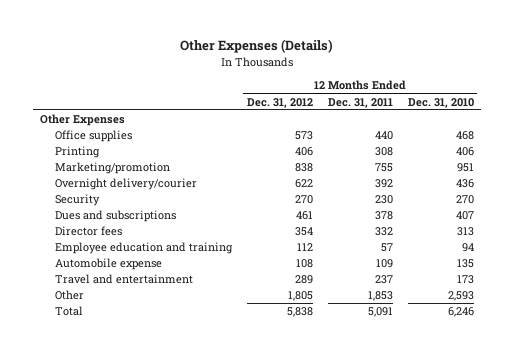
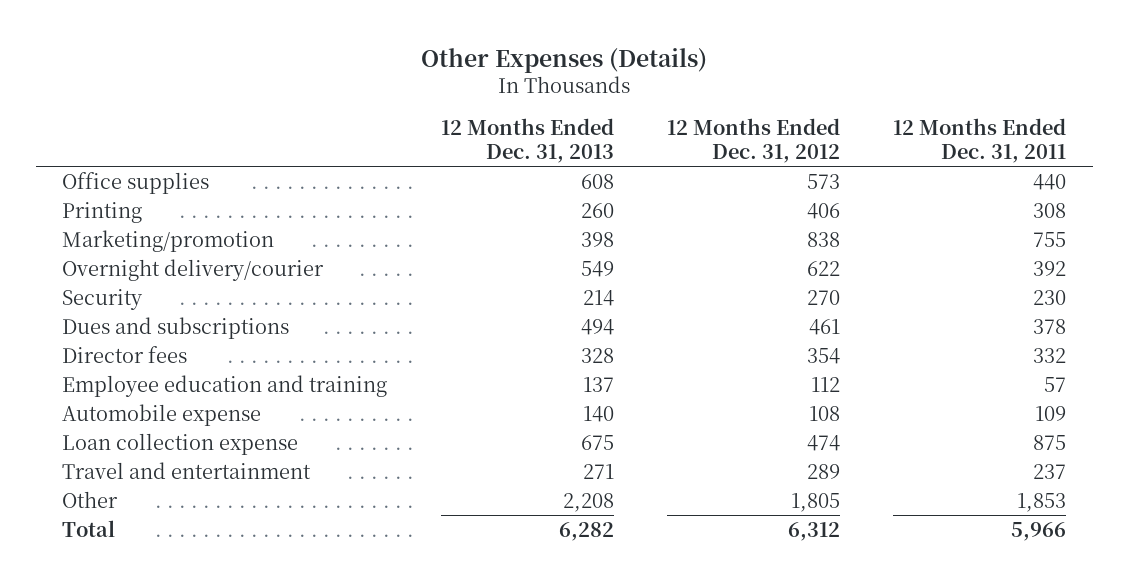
- | 12 Months Ended Dec. 31, 2012 | 12 Months Ended Dec. 31, 2011 | 12 Months Ended Dec. 31, 2010
+ | 12 Months Ended Dec. 31, 2013 | 12 Months Ended Dec. 31, 2012 | 12 Months Ended Dec. 31, 2011
- Other Expenses
+ Loan collection expense | 675 | 474 | 875
- Total | 5,838 | 5,091 | 6,246
+ Total | 6,282 | 6,312 | 5,966

